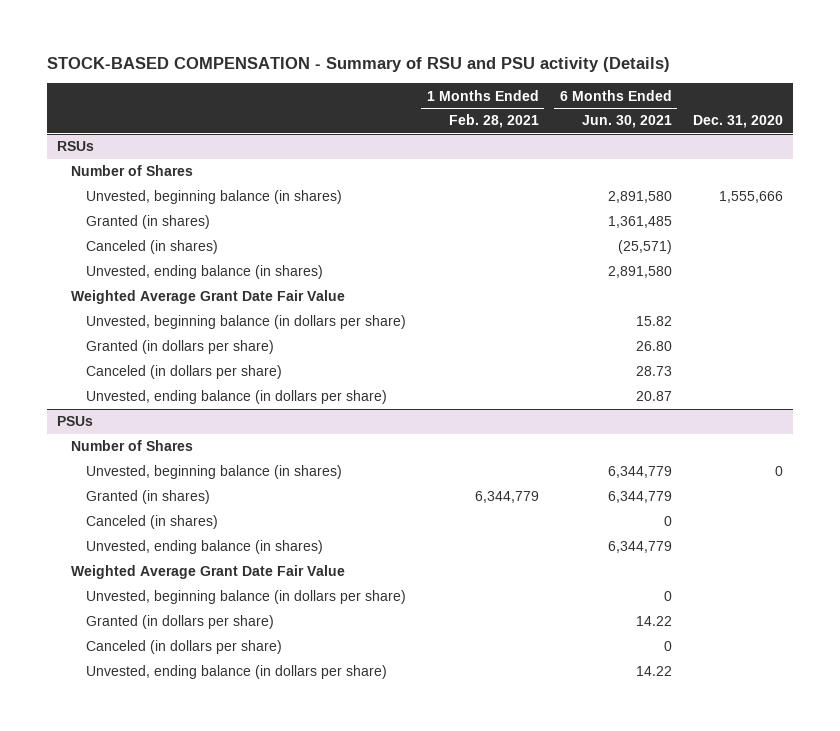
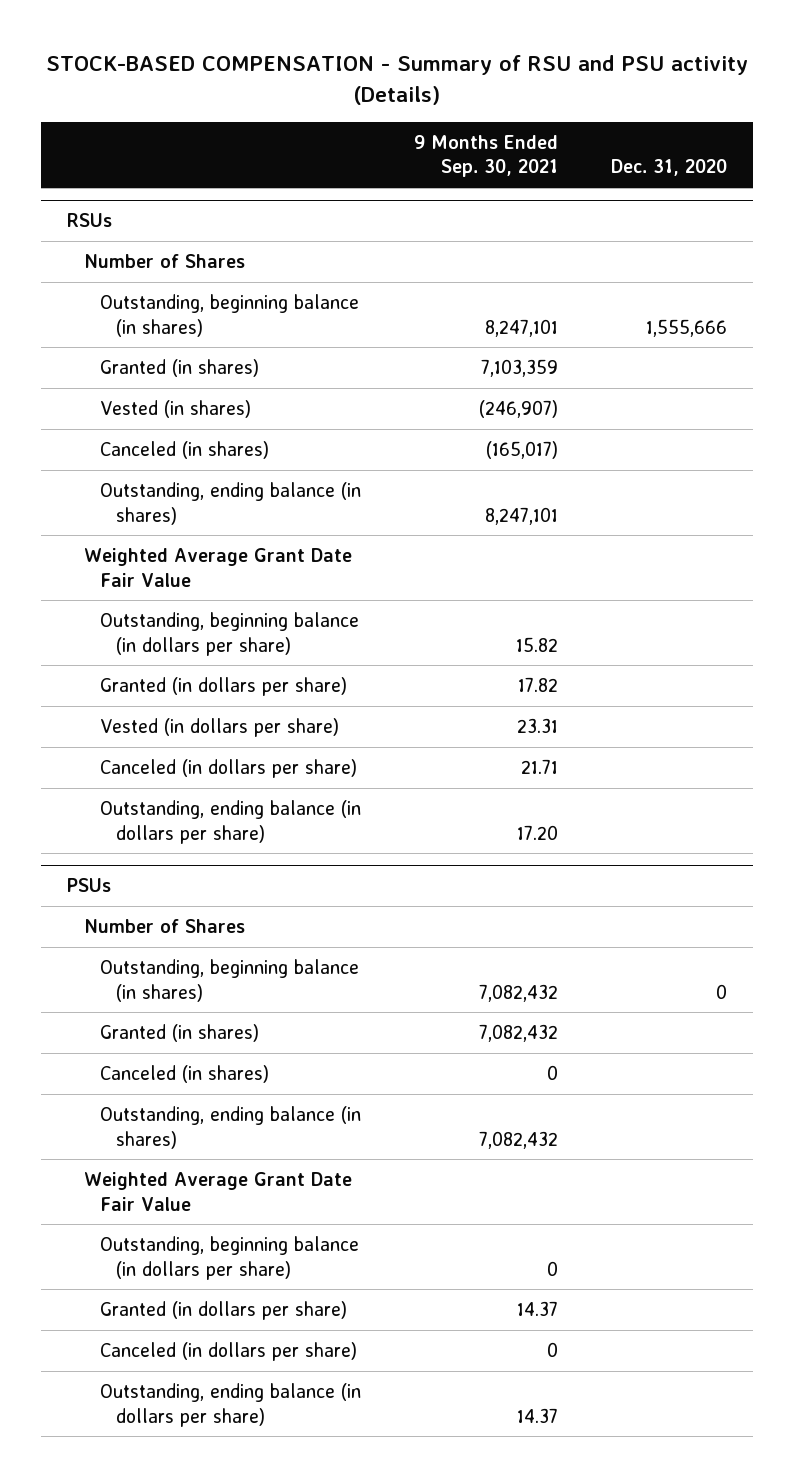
- | 1 Months Ended Feb. 28, 2021 | 6 Months Ended Jun. 30, 2021 | Dec. 31, 2020
+ | 9 Months Ended Sep. 30, 2021 | Dec. 31, 2020
@ RSUs
- Unvested, beginning balance (in shares) | | 2,891,580 | 1,555,666
+ Outstanding, beginning balance (in shares) | 8,247,101 | 1,555,666
+ Vested (in shares) | (246,907) |
- Unvested, ending balance (in shares) | | 2,891,580 |
+ Outstanding, ending balance (in shares) | 8,247,101 |
- Unvested, beginning balance (in dollars per share) | | 15.82 |
+ Outstanding, beginning balance (in dollars per share) | 15.82 |
+ Vested (in dollars per share) | 23.31 |
- Unvested, ending balance (in dollars per share) | | 20.87 |
+ Outstanding, ending balance (in dollars per share) | 17.20 |
@ PSUs
- Unvested, beginning balance (in shares) | | 6,344,779 | 0
+ Outstanding, beginning balance (in shares) | 7,082,432 | 0
- Unvested, ending balance (in shares) | | 6,344,779 |
+ Outstanding, ending balance (in shares) | 7,082,432 |
- Unvested, beginning balance (in dollars per share) | | 0 |
+ Outstanding, beginning balance (in dollars per share) | 0 |
- Unvested, ending balance (in dollars per share) | | 14.22 |
+ Outstanding, ending balance (in dollars per share) | 14.37 |

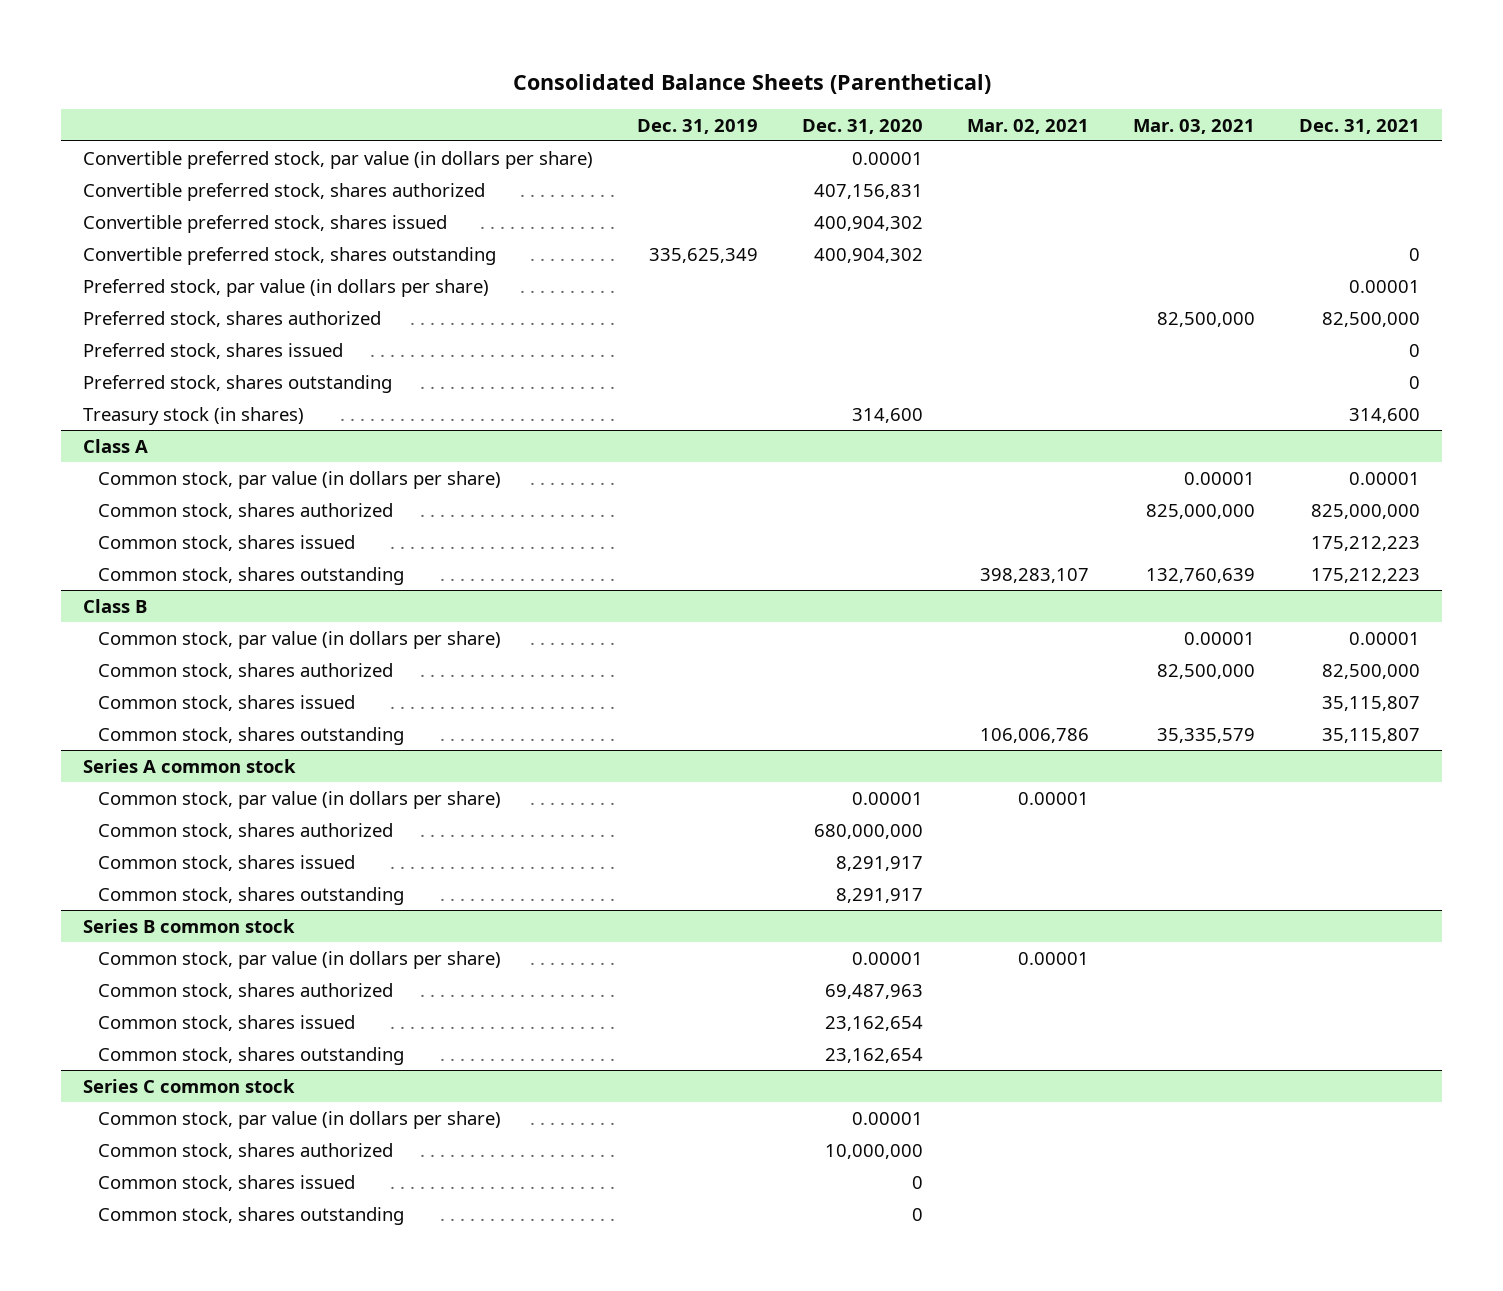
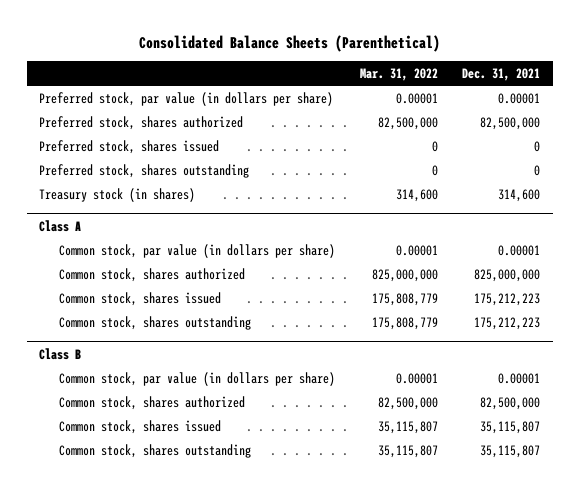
- | Dec. 31, 2019 | Dec. 31, 2020 | Mar. 02, 2021 | Mar. 03, 2021 | Dec. 31, 2021
+ | Mar. 31, 2022 | Dec. 31, 2021
- Convertible preferred stock, par value (in dollars per share) | | 0.00001 | | |
- Convertible preferred stock, shares authorized | | 407,156,831 | | |
- Convertible preferred stock, shares issued | | 400,904,302 | | |
- Convertible preferred stock, shares outstanding | 335,625,349 | 400,904,302 | | | 0
- Series A common stock
- Common stock, par value (in dollars per share) | | 0.00001 | 0.00001 | |
- Common stock, shares authorized | | 680,000,000 | | |
- Common stock, shares issued | | 8,291,917 | | |
- Common stock, shares outstanding | | 8,291,917 | | |
- Series B common stock
- Common stock, par value (in dollars per share) | | 0.00001 | 0.00001 | |
- Common stock, shares authorized | | 69,487,963 | | |
- Common stock, shares issued | | 23,162,654 | | |
- Common stock, shares outstanding | | 23,162,654 | | |
- Series C common stock
- Common stock, par value (in dollars per share) | | 0.00001 | | |
- Common stock, shares authorized | | 10,000,000 | | |
- Common stock, shares issued | | 0 | | |
- Common stock, shares outstanding | | 0 | | |

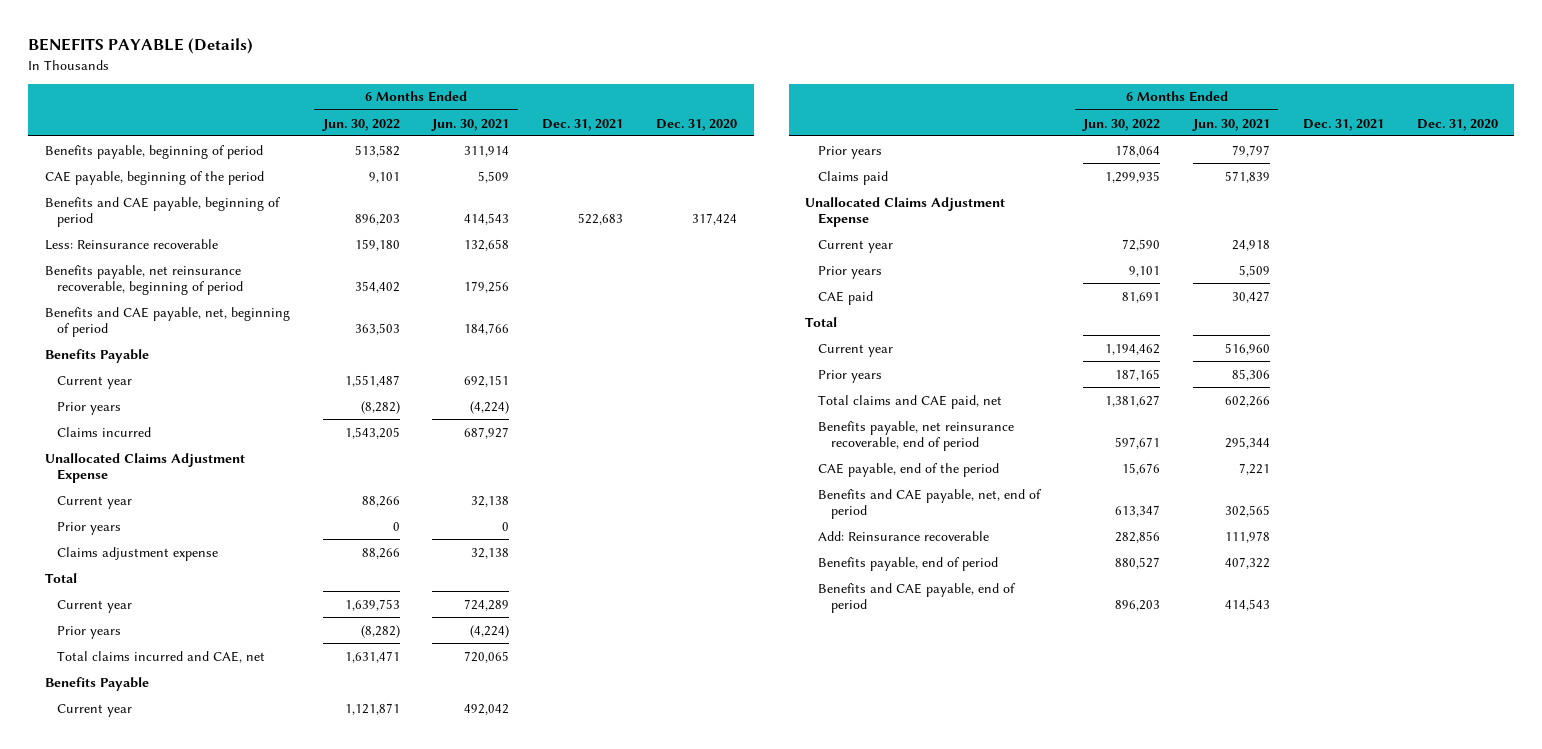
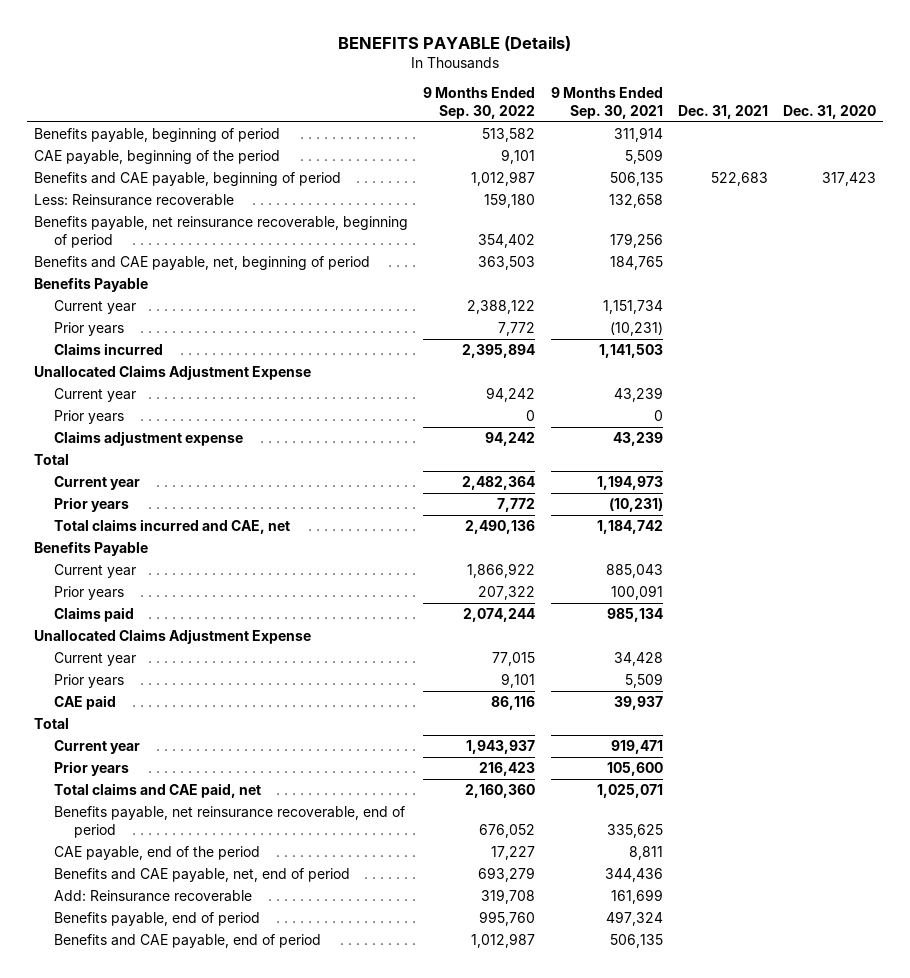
- | 6 Months Ended Jun. 30, 2022 | 6 Months Ended Jun. 30, 2021 | Dec. 31, 2021 | Dec. 31, 2020
+ | 9 Months Ended Sep. 30, 2022 | 9 Months Ended Sep. 30, 2021 | Dec. 31, 2021 | Dec. 31, 2020
- Benefits and CAE payable, beginning of period | 896,203 | 414,543 | 522,683 | 317,424
+ Benefits and CAE payable, beginning of period | 1,012,987 | 506,135 | 522,683 | 317,423

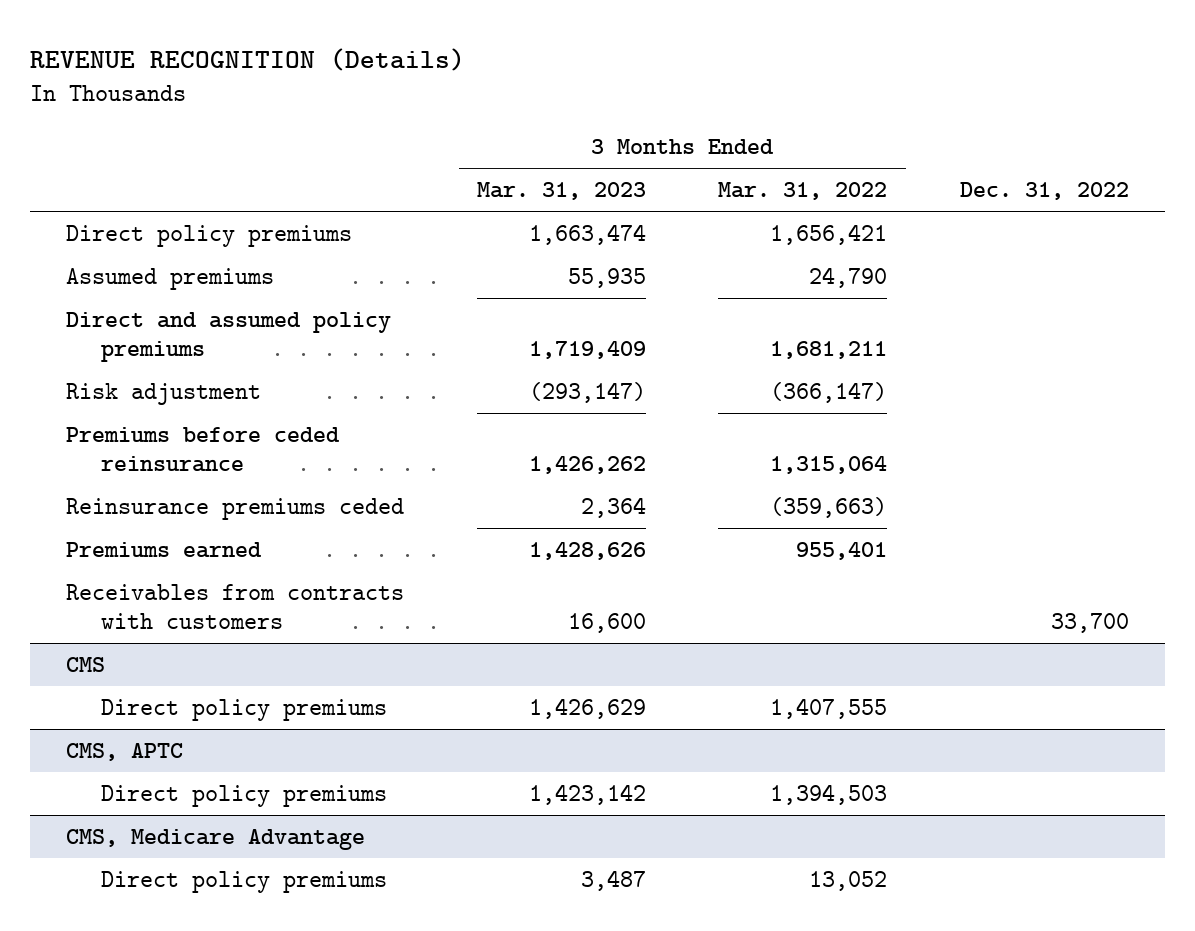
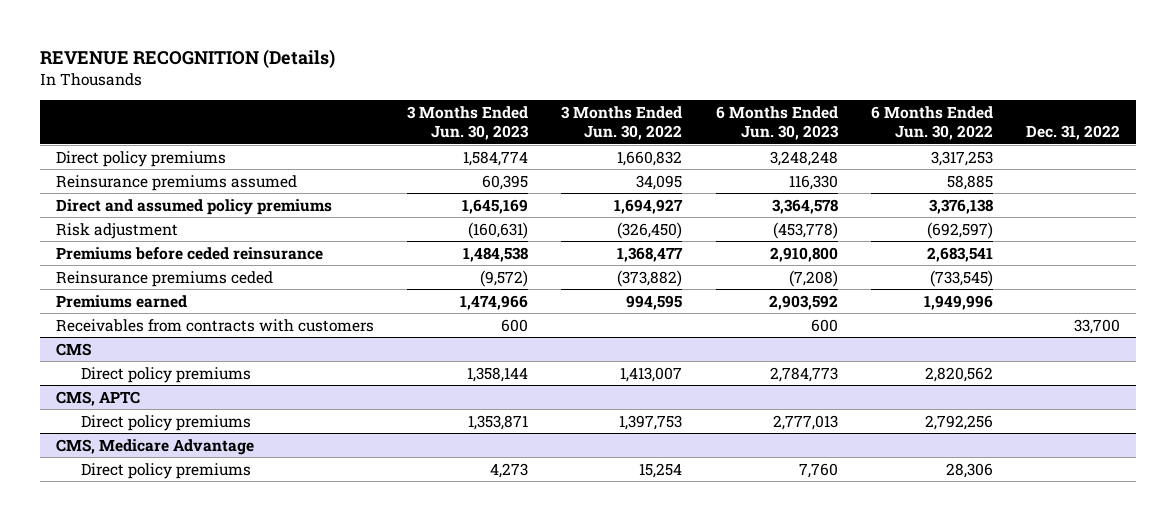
- | 3 Months Ended Mar. 31, 2023 | 3 Months Ended Mar. 31, 2022 | Dec. 31, 2022
+ | 3 Months Ended Jun. 30, 2023 | 3 Months Ended Jun. 30, 2022 | 6 Months Ended Jun. 30, 2023 | 6 Months Ended Jun. 30, 2022 | Dec. 31, 2022
- Assumed premiums | 55,935 | 24,790 |
+ Reinsurance premiums assumed | 60,395 | 34,095 | 116,330 | 58,885 |

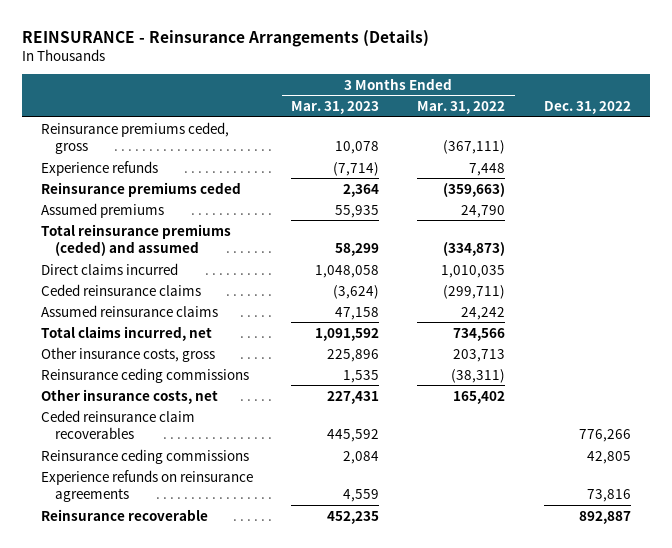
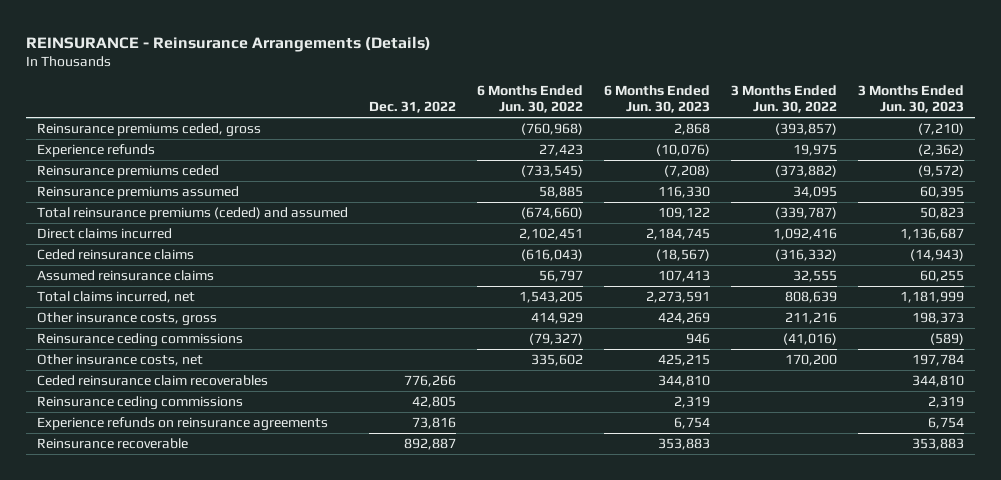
- | 3 Months Ended Mar. 31, 2023 | 3 Months Ended Mar. 31, 2022 | Dec. 31, 2022
+ | Dec. 31, 2022 | 6 Months Ended Jun. 30, 2022 | 6 Months Ended Jun. 30, 2023 | 3 Months Ended Jun. 30, 2022 | 3 Months Ended Jun. 30, 2023
- Assumed premiums | 55,935 | 24,790 |
+ Reinsurance premiums assumed | | 58,885 | 116,330 | 34,095 | 60,395

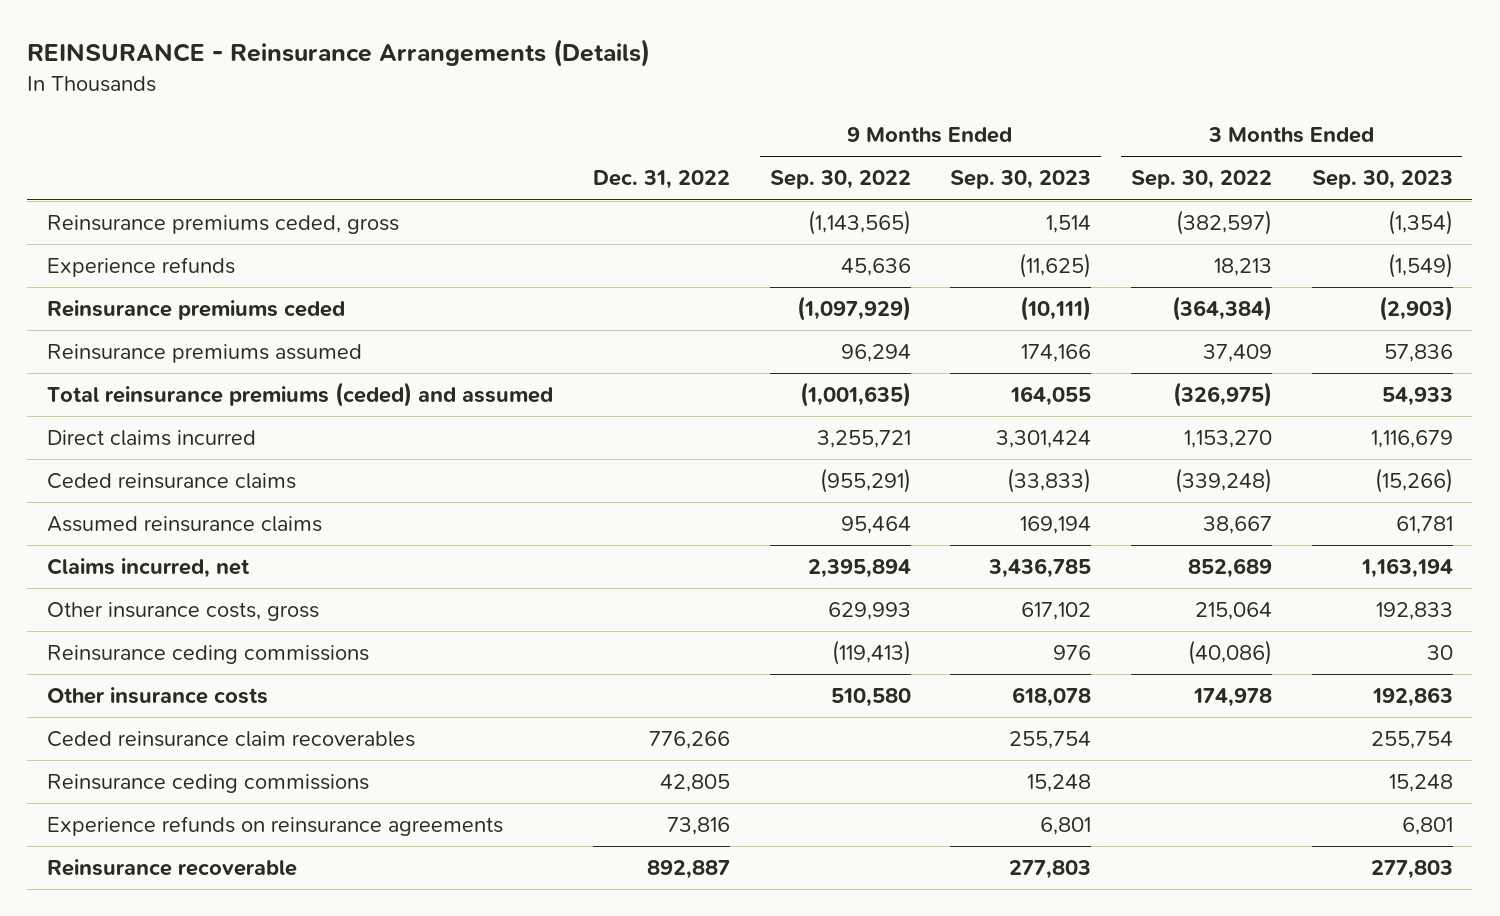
- | Dec. 31, 2022 | 6 Months Ended Jun. 30, 2022 | 6 Months Ended Jun. 30, 2023 | 3 Months Ended Jun. 30, 2022 | 3 Months Ended Jun. 30, 2023
+ | Dec. 31, 2022 | 9 Months Ended Sep. 30, 2022 | 9 Months Ended Sep. 30, 2023 | 3 Months Ended Sep. 30, 2022 | 3 Months Ended Sep. 30, 2023
- Total claims incurred, net | | 1,543,205 | 2,273,591 | 808,639 | 1,181,999
+ Claims incurred, net | | 2,395,894 | 3,436,785 | 852,689 | 1,163,194
- Other insurance costs, net | | 335,602 | 425,215 | 170,200 | 197,784
+ Other insurance costs | | 510,580 | 618,078 | 174,978 | 192,863

